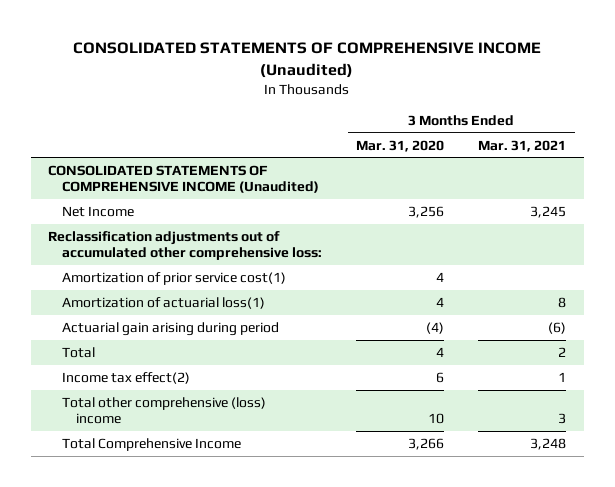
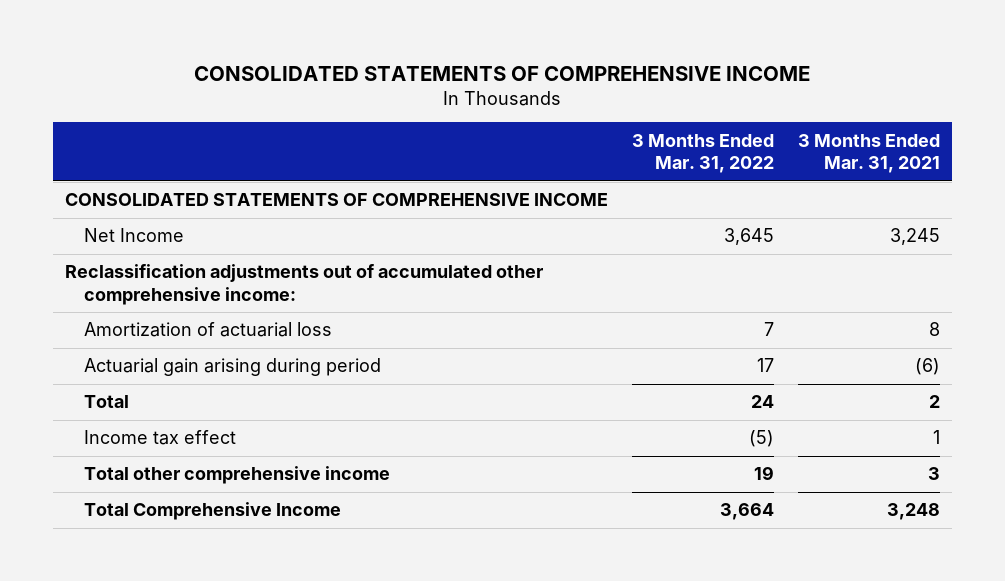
- CONSOLIDATED STATEMENTS OF COMPREHENSIVE INCOME (Unaudited)
+ CONSOLIDATED STATEMENTS OF COMPREHENSIVE INCOME
- | 3 Months Ended Mar. 31, 2020 | 3 Months Ended Mar. 31, 2021
+ | 3 Months Ended Mar. 31, 2022 | 3 Months Ended Mar. 31, 2021
- CONSOLIDATED STATEMENTS OF COMPREHENSIVE INCOME (Unaudited)
+ CONSOLIDATED STATEMENTS OF COMPREHENSIVE INCOME
- Reclassification adjustments out of accumulated other comprehensive loss:
- Amortization of prior service cost(1) | 4 |
- Amortization of actuarial loss(1) | 4 | 8
+ Reclassification adjustments out of accumulated other comprehensive income:
+ Amortization of actuarial loss | 7 | 8
- Income tax effect(2) | 6 | 1
- Total other comprehensive (loss) income | 10 | 3
+ Income tax effect | (5) | 1
+ Total other comprehensive income | 19 | 3

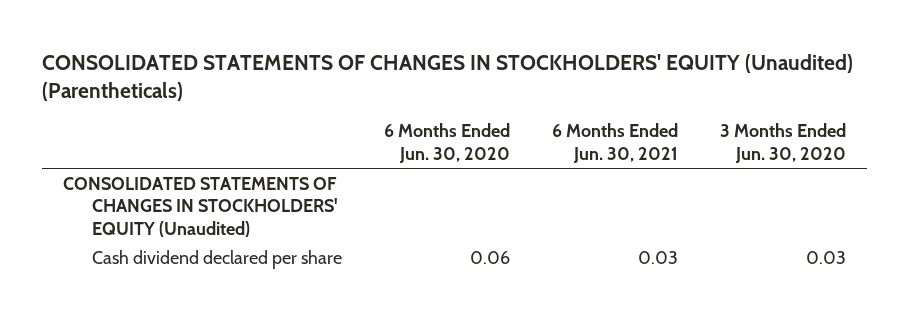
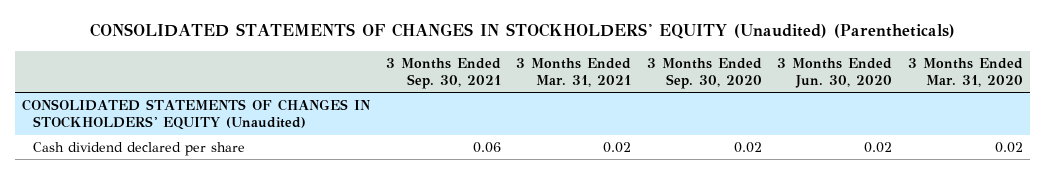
- | 6 Months Ended Jun. 30, 2020 | 6 Months Ended Jun. 30, 2021 | 3 Months Ended Jun. 30, 2020
+ | 3 Months Ended Sep. 30, 2021 | 3 Months Ended Mar. 31, 2021 | 3 Months Ended Sep. 30, 2020 | 3 Months Ended Jun. 30, 2020 | 3 Months Ended Mar. 31, 2020
- Cash dividend declared per share | 0.06 | 0.03 | 0.03
+ Cash dividend declared per share | 0.06 | 0.02 | 0.02 | 0.02 | 0.02

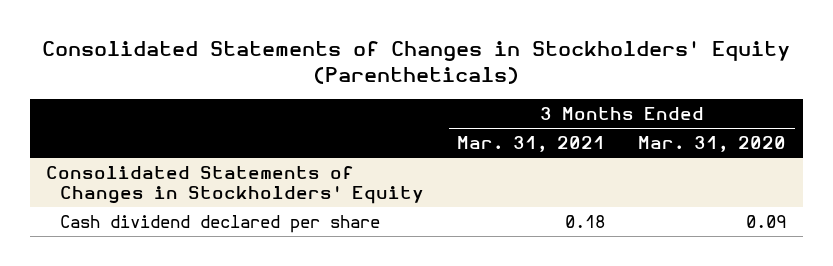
- CONSOLIDATED STATEMENTS OF CHANGES IN STOCKHOLDERS' EQUITY (Unaudited) (Parentheticals)
+ Consolidated Statements of Changes in Stockholders' Equity (Parentheticals)
- | 3 Months Ended Sep. 30, 2021 | 3 Months Ended Mar. 31, 2021 | 3 Months Ended Sep. 30, 2020 | 3 Months Ended Jun. 30, 2020 | 3 Months Ended Mar. 31, 2020
+ | 3 Months Ended Mar. 31, 2021 | 3 Months Ended Mar. 31, 2020
- CONSOLIDATED STATEMENTS OF CHANGES IN STOCKHOLDERS' EQUITY (Unaudited)
- Cash dividend declared per share | 0.06 | 0.02 | 0.02 | 0.02 | 0.02
+ Consolidated Statements of Changes in Stockholders' Equity
+ Cash dividend declared per share | 0.18 | 0.09

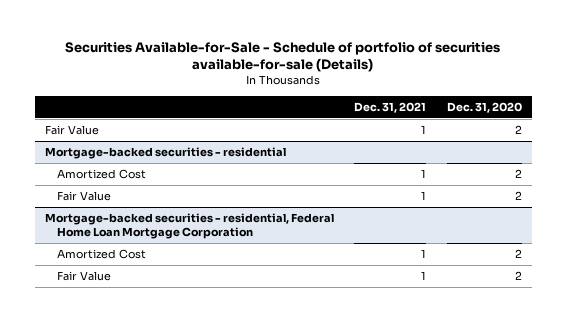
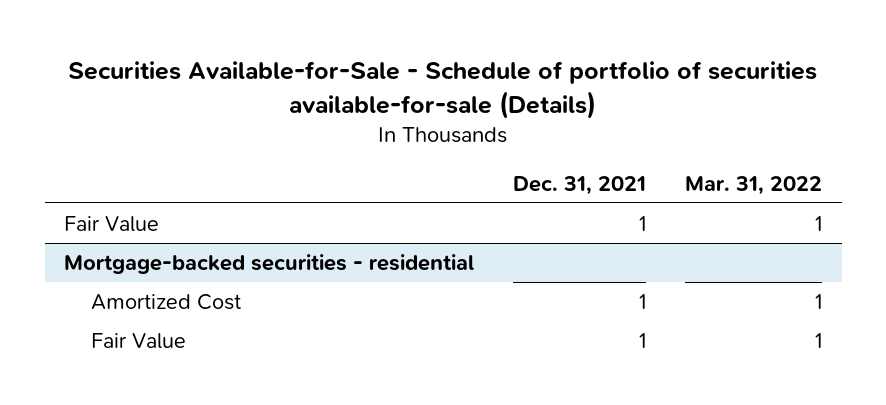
- | Dec. 31, 2021 | Dec. 31, 2020
+ | Dec. 31, 2021 | Mar. 31, 2022
- Mortgage-backed securities - residential, Federal Home Loan Mortgage Corporation
- Amortized Cost | 1 | 2
- Fair Value | 1 | 2

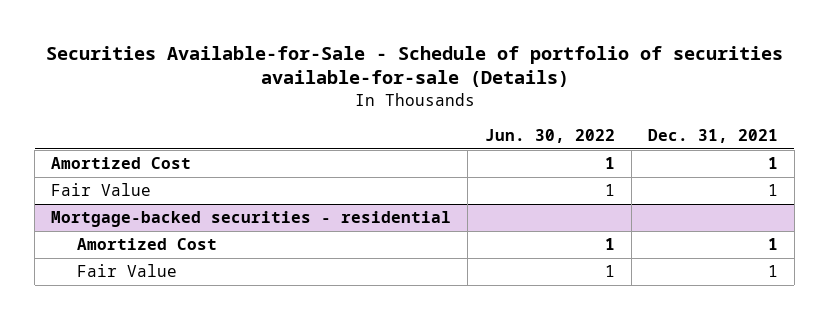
- | Dec. 31, 2021 | Mar. 31, 2022
+ | Jun. 30, 2022 | Dec. 31, 2021
+ Amortized Cost | 1 | 1

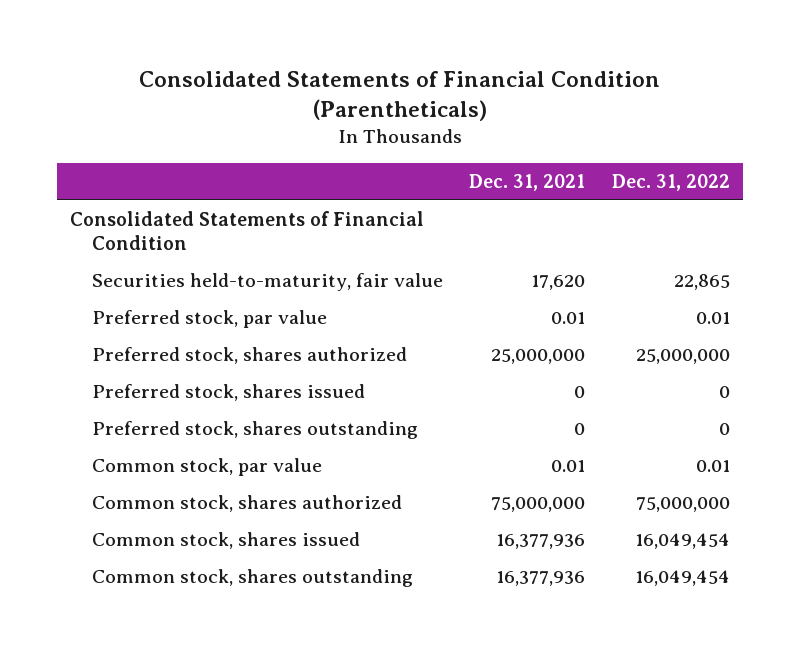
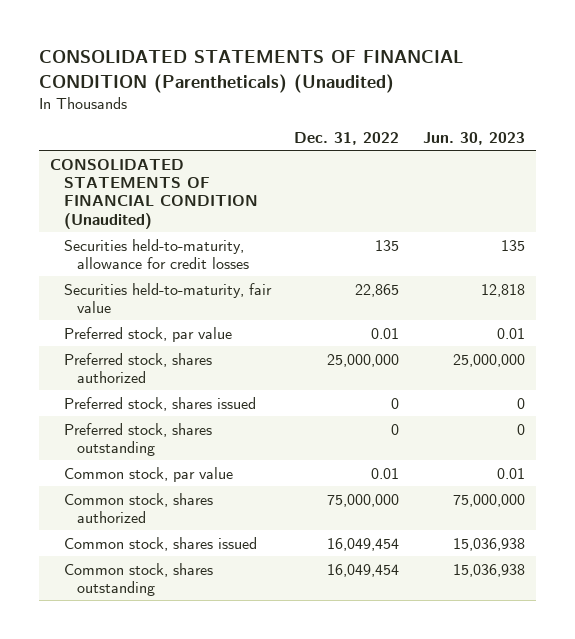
- Consolidated Statements of Financial Condition (Parentheticals)
+ CONSOLIDATED STATEMENTS OF FINANCIAL CONDITION (Parentheticals) (Unaudited)
- | Dec. 31, 2021 | Dec. 31, 2022
+ | Dec. 31, 2022 | Jun. 30, 2023
- Consolidated Statements of Financial Condition
+ CONSOLIDATED STATEMENTS OF FINANCIAL CONDITION (Unaudited)
+ Securities held-to-maturity, allowance for credit losses | 135 | 135

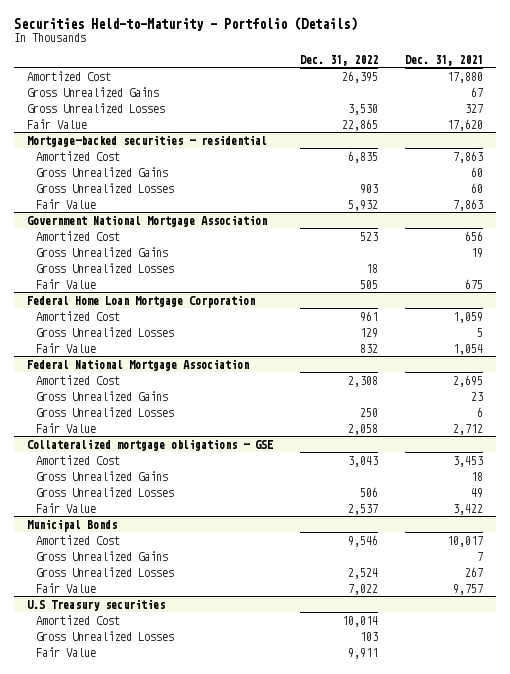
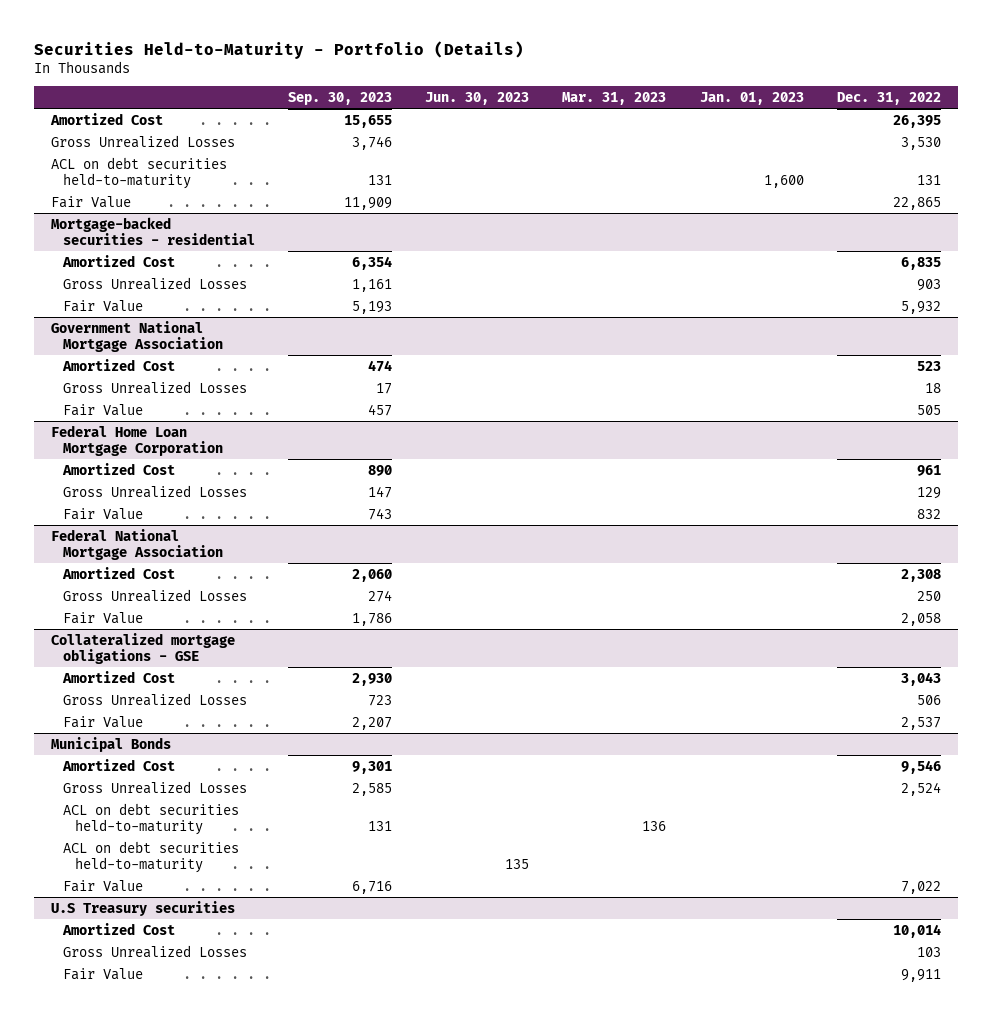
- | Dec. 31, 2022 | Dec. 31, 2021
+ | Sep. 30, 2023 | Jun. 30, 2023 | Mar. 31, 2023 | Jan. 01, 2023 | Dec. 31, 2022
- Gross Unrealized Gains | | 67
+ ACL on debt securities held-to-maturity | 131 | | | 1,600 | 131
@ Mortgage-backed securities - residential
- Gross Unrealized Gains | | 60
@ Government National Mortgage Association
- Gross Unrealized Gains | | 19
@ Federal National Mortgage Association
- Gross Unrealized Gains | | 23
@ Collateralized mortgage obligations - GSE
- Gross Unrealized Gains | | 18
@ Municipal Bonds
- Gross Unrealized Gains | | 7
+ ACL on debt securities held-to-maturity | 131 | | 136 | |
+ ACL on debt securities held-to-maturity | | 135 | | |

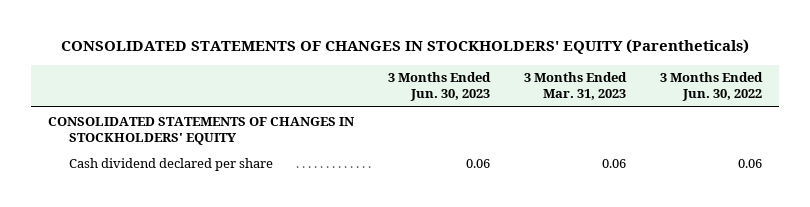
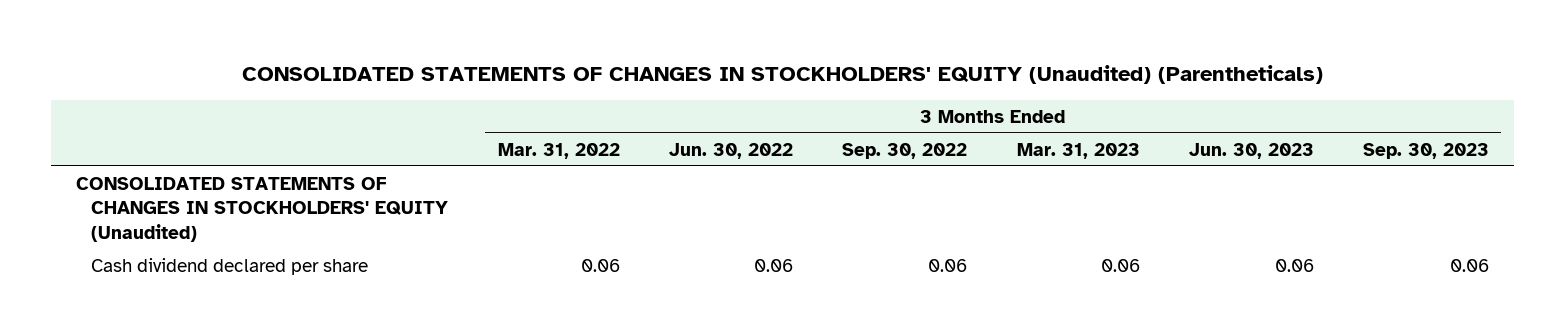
- CONSOLIDATED STATEMENTS OF CHANGES IN STOCKHOLDERS' EQUITY (Parentheticals)
+ CONSOLIDATED STATEMENTS OF CHANGES IN STOCKHOLDERS' EQUITY (Unaudited) (Parentheticals)
- | 3 Months Ended Jun. 30, 2023 | 3 Months Ended Mar. 31, 2023 | 3 Months Ended Jun. 30, 2022
+ | 3 Months Ended Mar. 31, 2022 | 3 Months Ended Jun. 30, 2022 | 3 Months Ended Sep. 30, 2022 | 3 Months Ended Mar. 31, 2023 | 3 Months Ended Jun. 30, 2023 | 3 Months Ended Sep. 30, 2023
- CONSOLIDATED STATEMENTS OF CHANGES IN STOCKHOLDERS' EQUITY
+ CONSOLIDATED STATEMENTS OF CHANGES IN STOCKHOLDERS' EQUITY (Unaudited)

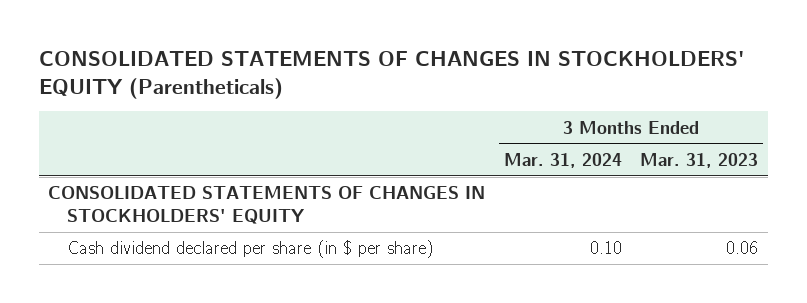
- CONSOLIDATED STATEMENTS OF CHANGES IN STOCKHOLDERS' EQUITY (Unaudited) (Parentheticals)
+ CONSOLIDATED STATEMENTS OF CHANGES IN STOCKHOLDERS' EQUITY (Parentheticals)
- | 3 Months Ended Mar. 31, 2022 | 3 Months Ended Jun. 30, 2022 | 3 Months Ended Sep. 30, 2022 | 3 Months Ended Mar. 31, 2023 | 3 Months Ended Jun. 30, 2023 | 3 Months Ended Sep. 30, 2023
+ | 3 Months Ended Mar. 31, 2024 | 3 Months Ended Mar. 31, 2023
- CONSOLIDATED STATEMENTS OF CHANGES IN STOCKHOLDERS' EQUITY (Unaudited)
- Cash dividend declared per share | 0.06 | 0.06 | 0.06 | 0.06 | 0.06 | 0.06
+ CONSOLIDATED STATEMENTS OF CHANGES IN STOCKHOLDERS' EQUITY
+ Cash dividend declared per share (in $ per share) | 0.10 | 0.06

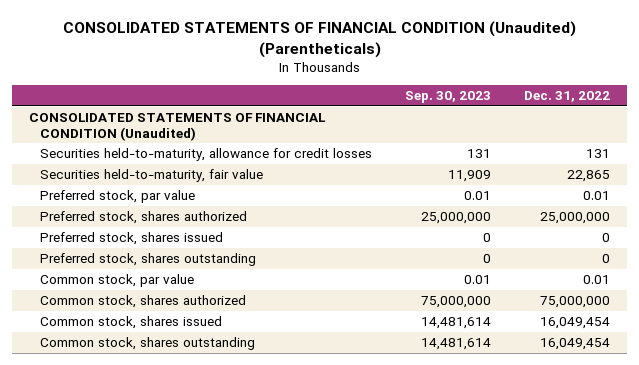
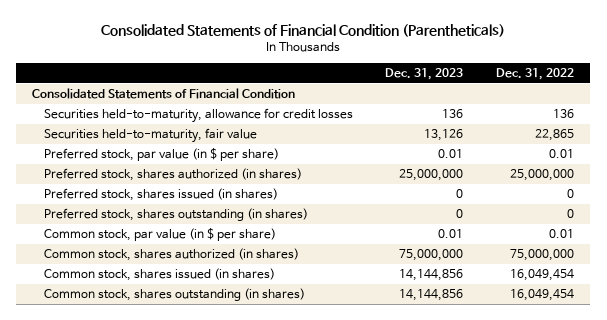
- CONSOLIDATED STATEMENTS OF FINANCIAL CONDITION (Unaudited) (Parentheticals)
+ Consolidated Statements of Financial Condition (Parentheticals)
- | Sep. 30, 2023 | Dec. 31, 2022
+ | Dec. 31, 2023 | Dec. 31, 2022
- CONSOLIDATED STATEMENTS OF FINANCIAL CONDITION (Unaudited)
- Securities held-to-maturity, allowance for credit losses | 131 | 131
+ Consolidated Statements of Financial Condition
+ Securities held-to-maturity, allowance for credit losses | 136 | 136
- Preferred stock, par value | 0.01 | 0.01
- Preferred stock, shares authorized | 25,000,000 | 25,000,000
- Preferred stock, shares issued | 0 | 0
- Preferred stock, shares outstanding | 0 | 0
- Common stock, par value | 0.01 | 0.01
- Common stock, shares authorized | 75,000,000 | 75,000,000
- Common stock, shares issued | 14,481,614 | 16,049,454
- Common stock, shares outstanding | 14,481,614 | 16,049,454
+ Preferred stock, par value (in $ per share) | 0.01 | 0.01
+ Preferred stock, shares authorized (in shares) | 25,000,000 | 25,000,000
+ Preferred stock, shares issued (in shares) | 0 | 0
+ Preferred stock, shares outstanding (in shares) | 0 | 0
+ Common stock, par value (in $ per share) | 0.01 | 0.01
+ Common stock, shares authorized (in shares) | 75,000,000 | 75,000,000
+ Common stock, shares issued (in shares) | 14,144,856 | 16,049,454
+ Common stock, shares outstanding (in shares) | 14,144,856 | 16,049,454

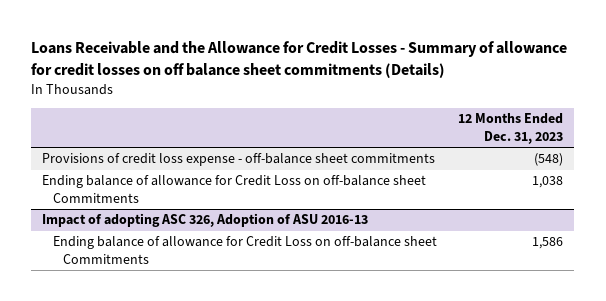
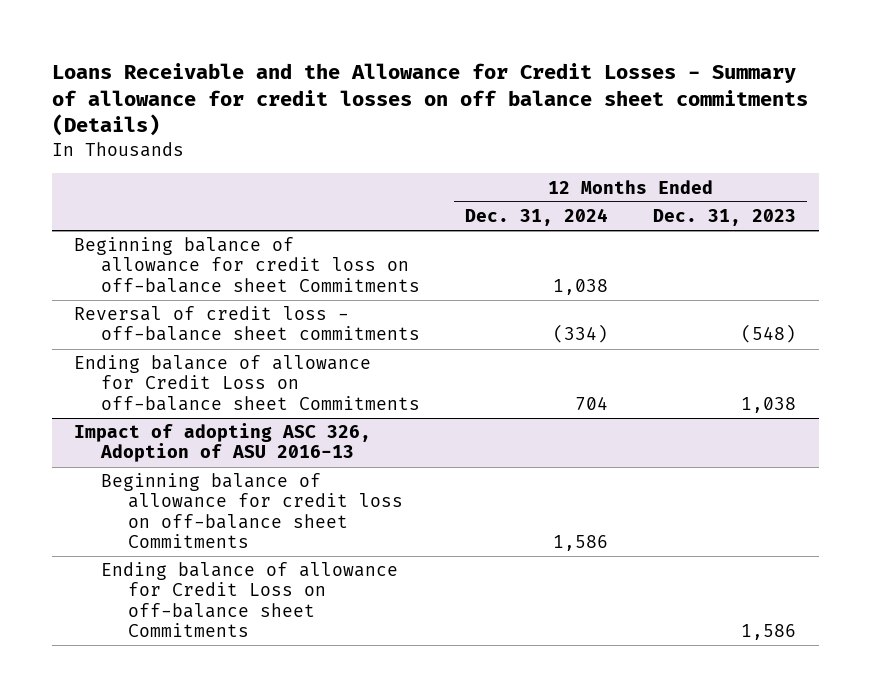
- | 12 Months Ended Dec. 31, 2023
+ | 12 Months Ended Dec. 31, 2024 | 12 Months Ended Dec. 31, 2023
- Provisions of credit loss expense - off-balance sheet commitments | (548)
+ Beginning balance of allowance for credit loss on off-balance sheet Commitments | 1,038 |
+ Reversal of credit loss - off-balance sheet commitments | (334) | (548)
@ Impact of adopting ASC 326, Adoption of ASU 2016-13
+ Beginning balance of allowance for credit loss on off-balance sheet Commitments | 1,586 |

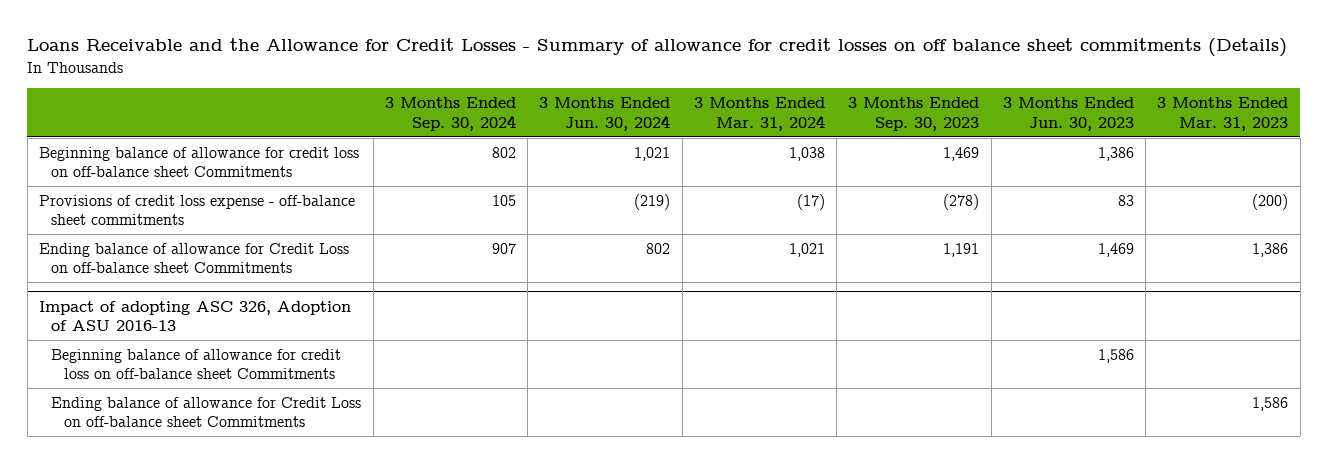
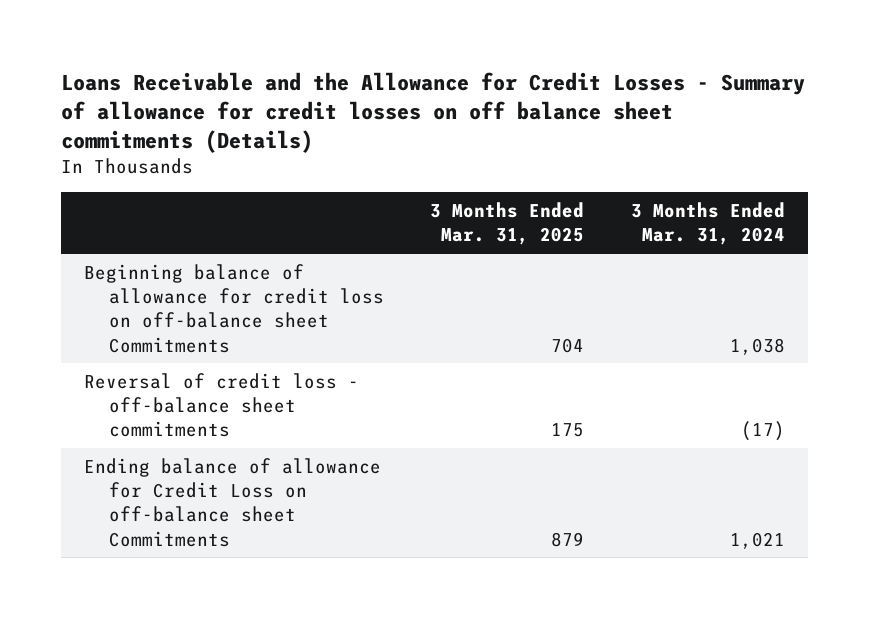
- | 3 Months Ended Sep. 30, 2024 | 3 Months Ended Jun. 30, 2024 | 3 Months Ended Mar. 31, 2024 | 3 Months Ended Sep. 30, 2023 | 3 Months Ended Jun. 30, 2023 | 3 Months Ended Mar. 31, 2023
+ | 3 Months Ended Mar. 31, 2025 | 3 Months Ended Mar. 31, 2024
- Provisions of credit loss expense - off-balance sheet commitments | 105 | (219) | (17) | (278) | 83 | (200)
+ Reversal of credit loss - off-balance sheet commitments | 175 | (17)
- Impact of adopting ASC 326, Adoption of ASU 2016-13
- Beginning balance of allowance for credit loss on off-balance sheet Commitments | | | | | 1,586 |
- Ending balance of allowance for Credit Loss on off-balance sheet Commitments | | | | | | 1,586

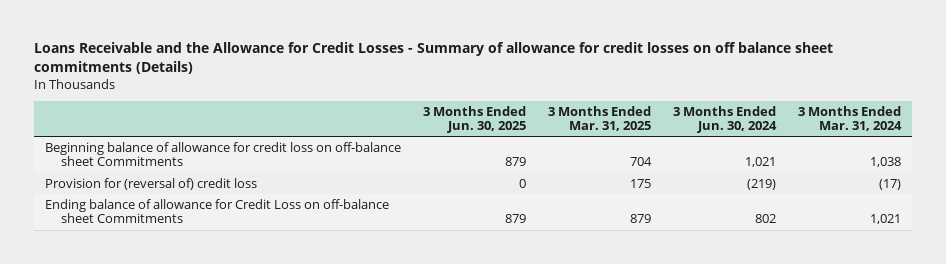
- | 3 Months Ended Mar. 31, 2025 | 3 Months Ended Mar. 31, 2024
+ | 3 Months Ended Jun. 30, 2025 | 3 Months Ended Mar. 31, 2025 | 3 Months Ended Jun. 30, 2024 | 3 Months Ended Mar. 31, 2024
- Reversal of credit loss - off-balance sheet commitments | 175 | (17)
+ Provision for (reversal of) credit loss | 0 | 175 | (219) | (17)

